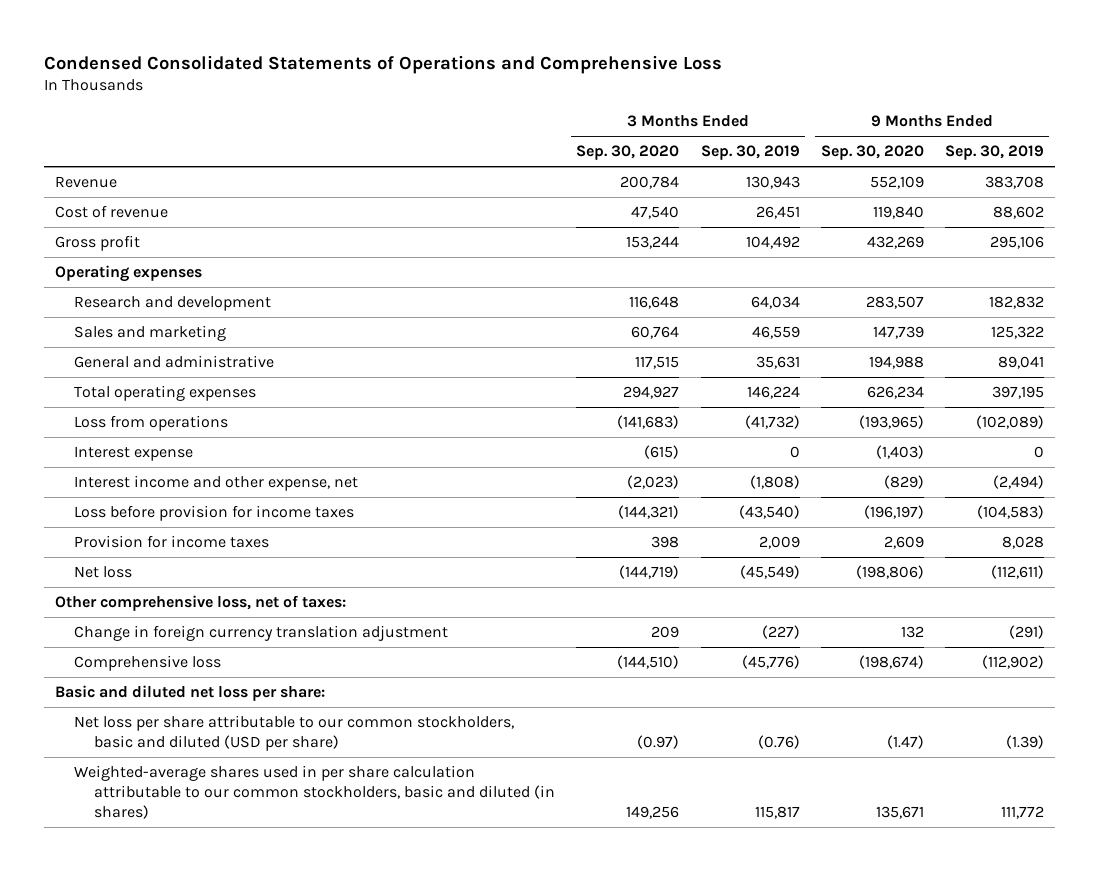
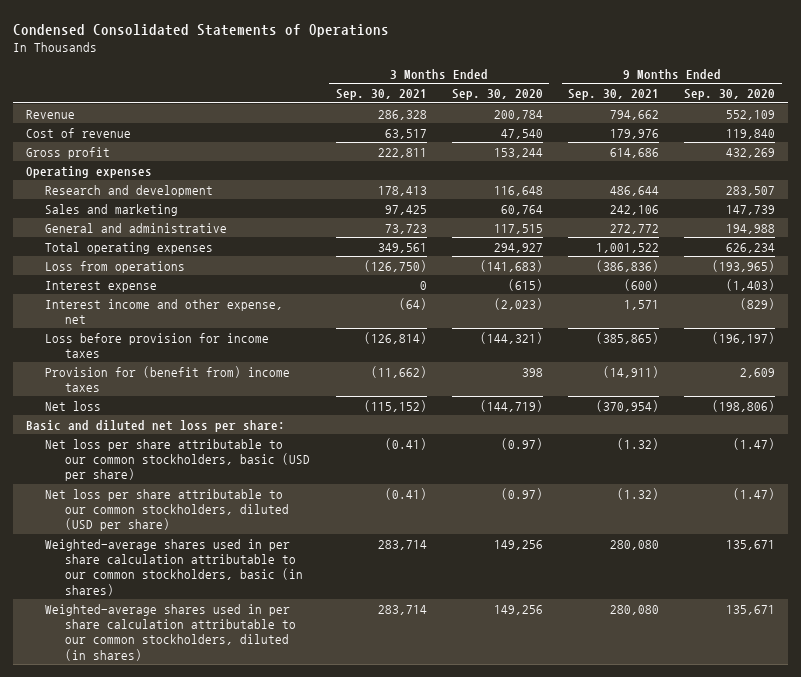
- Condensed Consolidated Statements of Operations and Comprehensive Loss
+ Condensed Consolidated Statements of Operations
- | 3 Months Ended Sep. 30, 2020 | 3 Months Ended Sep. 30, 2019 | 9 Months Ended Sep. 30, 2020 | 9 Months Ended Sep. 30, 2019
+ | 3 Months Ended Sep. 30, 2021 | 3 Months Ended Sep. 30, 2020 | 9 Months Ended Sep. 30, 2021 | 9 Months Ended Sep. 30, 2020
- Provision for income taxes | 398 | 2,009 | 2,609 | 8,028
+ Provision for (benefit from) income taxes | (11,662) | 398 | (14,911) | 2,609
- Other comprehensive loss, net of taxes:
- Change in foreign currency translation adjustment | 209 | (227) | 132 | (291)
- Comprehensive loss | (144,510) | (45,776) | (198,674) | (112,902)
- Net loss per share attributable to our common stockholders, basic and diluted (USD per share) | (0.97) | (0.76) | (1.47) | (1.39)
- Weighted-average shares used in per share calculation attributable to our common stockholders, basic and diluted (in shares) | 149,256 | 115,817 | 135,671 | 111,772
+ Net loss per share attributable to our common stockholders, basic (USD per share) | (0.41) | (0.97) | (1.32) | (1.47)
+ Net loss per share attributable to our common stockholders, diluted (USD per share) | (0.41) | (0.97) | (1.32) | (1.47)
+ Weighted-average shares used in per share calculation attributable to our common stockholders, basic (in shares) | 283,714 | 149,256 | 280,080 | 135,671
+ Weighted-average shares used in per share calculation attributable to our common stockholders, diluted (in shares) | 283,714 | 149,256 | 280,080 | 135,671

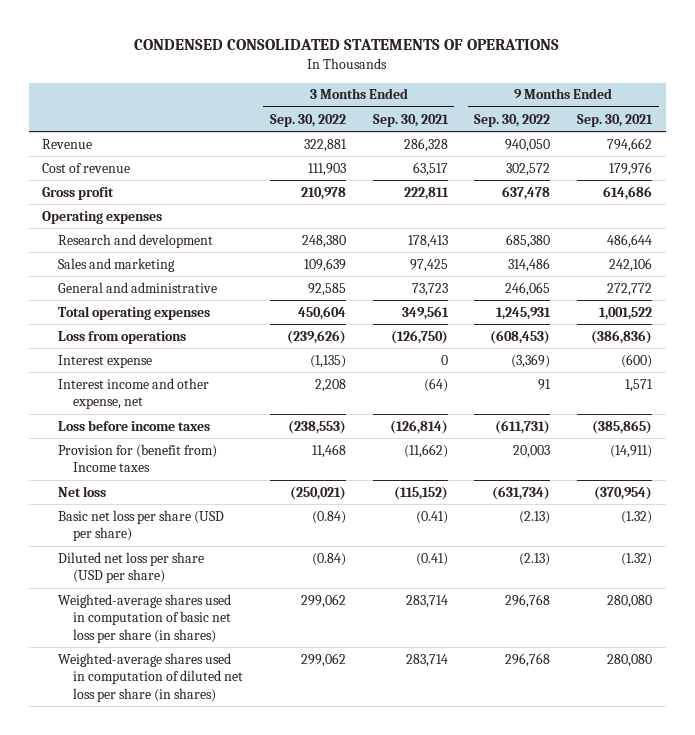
- Condensed Consolidated Statements of Operations
+ CONDENSED CONSOLIDATED STATEMENTS OF OPERATIONS
- | 3 Months Ended Sep. 30, 2021 | 3 Months Ended Sep. 30, 2020 | 9 Months Ended Sep. 30, 2021 | 9 Months Ended Sep. 30, 2020
+ | 3 Months Ended Sep. 30, 2022 | 3 Months Ended Sep. 30, 2021 | 9 Months Ended Sep. 30, 2022 | 9 Months Ended Sep. 30, 2021
- Loss before provision for income taxes | (126,814) | (144,321) | (385,865) | (196,197)
- Provision for (benefit from) income taxes | (11,662) | 398 | (14,911) | 2,609
+ Loss before income taxes | (238,553) | (126,814) | (611,731) | (385,865)
+ Provision for (benefit from) Income taxes | 11,468 | (11,662) | 20,003 | (14,911)
- Basic and diluted net loss per share:
- Net loss per share attributable to our common stockholders, basic (USD per share) | (0.41) | (0.97) | (1.32) | (1.47)
- Net loss per share attributable to our common stockholders, diluted (USD per share) | (0.41) | (0.97) | (1.32) | (1.47)
- Weighted-average shares used in per share calculation attributable to our common stockholders, basic (in shares) | 283,714 | 149,256 | 280,080 | 135,671
- Weighted-average shares used in per share calculation attributable to our common stockholders, diluted (in shares) | 283,714 | 149,256 | 280,080 | 135,671
+ Basic net loss per share (USD per share) | (0.84) | (0.41) | (2.13) | (1.32)
+ Diluted net loss per share (USD per share) | (0.84) | (0.41) | (2.13) | (1.32)
+ Weighted-average shares used in computation of basic net loss per share (in shares) | 299,062 | 283,714 | 296,768 | 280,080
+ Weighted-average shares used in computation of diluted net loss per share (in shares) | 299,062 | 283,714 | 296,768 | 280,080

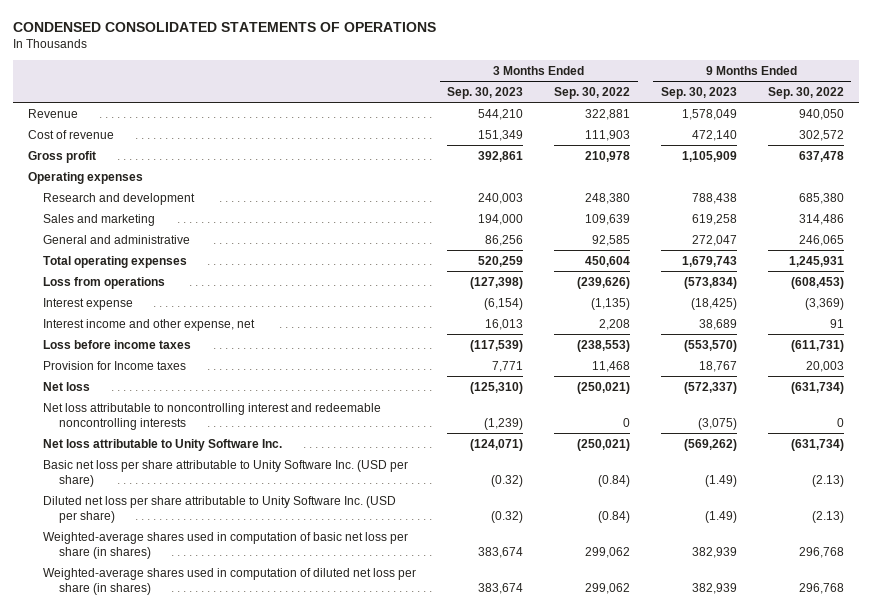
- | 3 Months Ended Sep. 30, 2022 | 3 Months Ended Sep. 30, 2021 | 9 Months Ended Sep. 30, 2022 | 9 Months Ended Sep. 30, 2021
+ | 3 Months Ended Sep. 30, 2023 | 3 Months Ended Sep. 30, 2022 | 9 Months Ended Sep. 30, 2023 | 9 Months Ended Sep. 30, 2022
- Provision for (benefit from) Income taxes | 11,468 | (11,662) | 20,003 | (14,911)
+ Provision for Income taxes | 7,771 | 11,468 | 18,767 | 20,003
- Basic net loss per share (USD per share) | (0.84) | (0.41) | (2.13) | (1.32)
- Diluted net loss per share (USD per share) | (0.84) | (0.41) | (2.13) | (1.32)
+ Net loss attributable to noncontrolling interest and redeemable noncontrolling interests | (1,239) | 0 | (3,075) | 0
+ Net loss attributable to Unity Software Inc. | (124,071) | (250,021) | (569,262) | (631,734)
+ Basic net loss per share attributable to Unity Software Inc. (USD per share) | (0.32) | (0.84) | (1.49) | (2.13)
+ Diluted net loss per share attributable to Unity Software Inc. (USD per share) | (0.32) | (0.84) | (1.49) | (2.13)

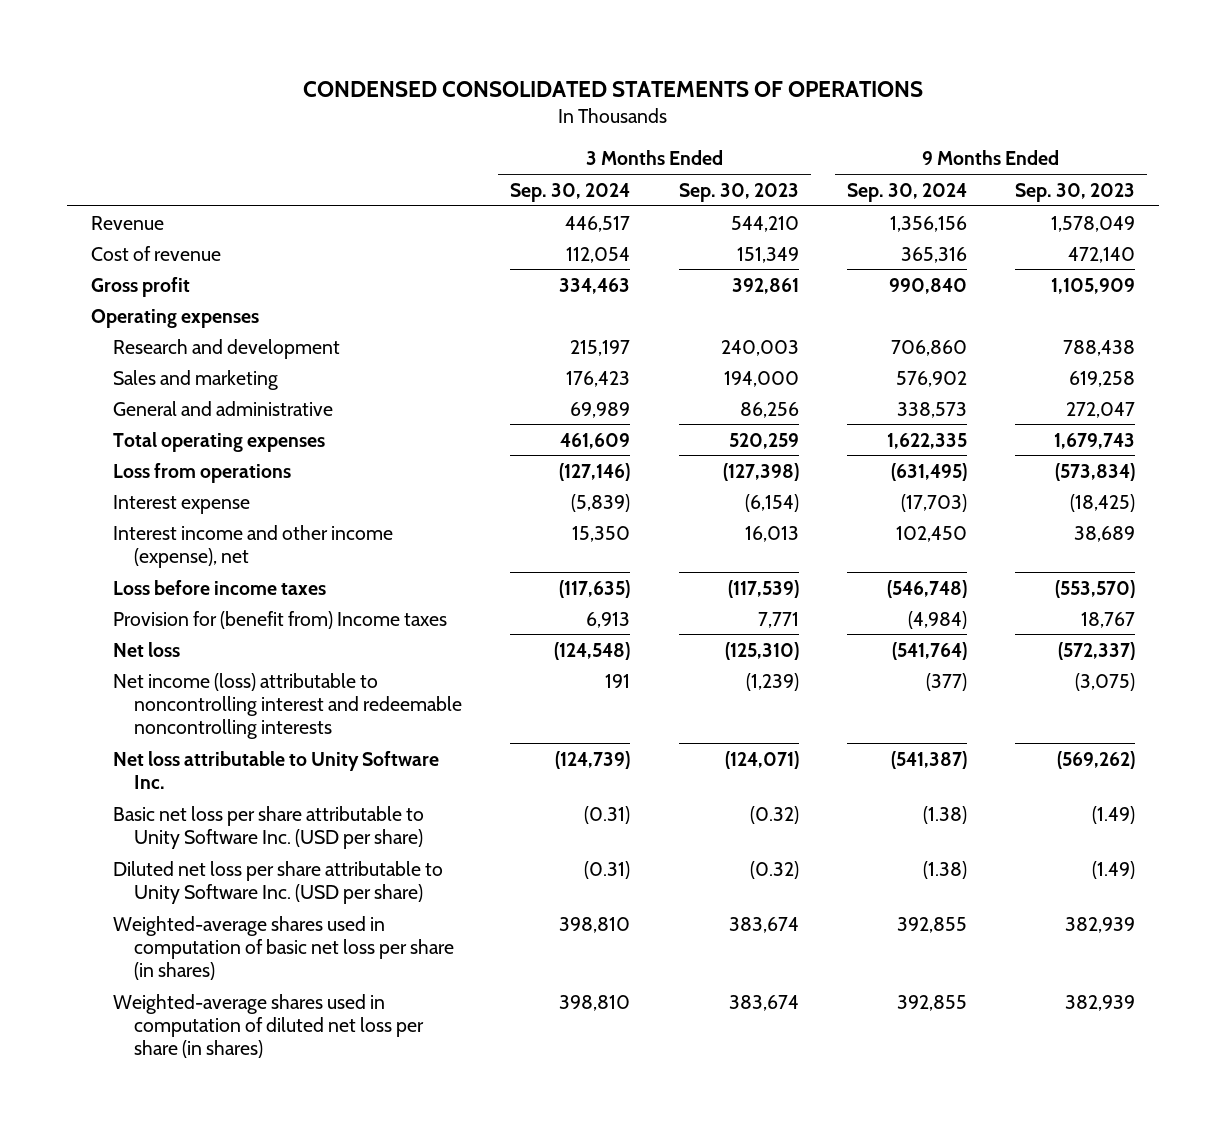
- | 3 Months Ended Sep. 30, 2023 | 3 Months Ended Sep. 30, 2022 | 9 Months Ended Sep. 30, 2023 | 9 Months Ended Sep. 30, 2022
+ | 3 Months Ended Sep. 30, 2024 | 3 Months Ended Sep. 30, 2023 | 9 Months Ended Sep. 30, 2024 | 9 Months Ended Sep. 30, 2023
- Interest income and other expense, net | 16,013 | 2,208 | 38,689 | 91
+ Interest income and other income (expense), net | 15,350 | 16,013 | 102,450 | 38,689
- Provision for Income taxes | 7,771 | 11,468 | 18,767 | 20,003
+ Provision for (benefit from) Income taxes | 6,913 | 7,771 | (4,984) | 18,767
- Net loss attributable to noncontrolling interest and redeemable noncontrolling interests | (1,239) | 0 | (3,075) | 0
+ Net income (loss) attributable to noncontrolling interest and redeemable noncontrolling interests | 191 | (1,239) | (377) | (3,075)

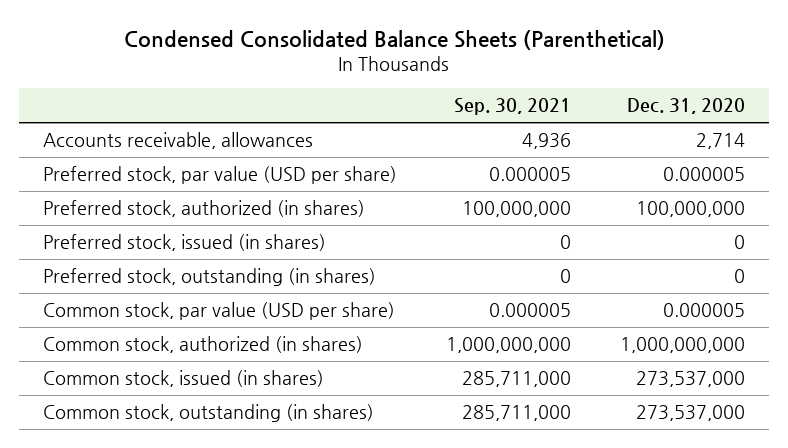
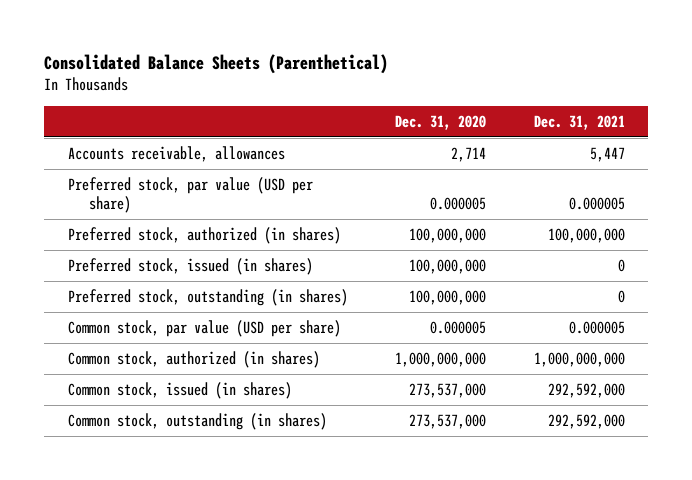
- Condensed Consolidated Balance Sheets (Parenthetical)
+ Consolidated Balance Sheets (Parenthetical)
- | Sep. 30, 2021 | Dec. 31, 2020
+ | Dec. 31, 2020 | Dec. 31, 2021
- Preferred stock, issued (in shares) | 0 | 0
- Preferred stock, outstanding (in shares) | 0 | 0
+ Preferred stock, issued (in shares) | 100,000,000 | 0
+ Preferred stock, outstanding (in shares) | 100,000,000 | 0

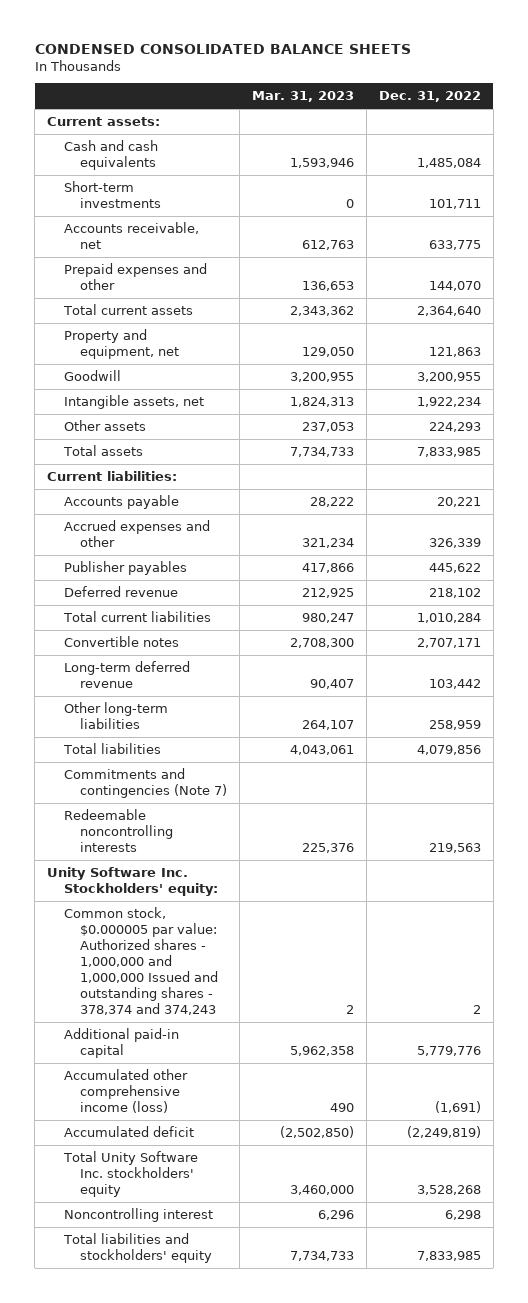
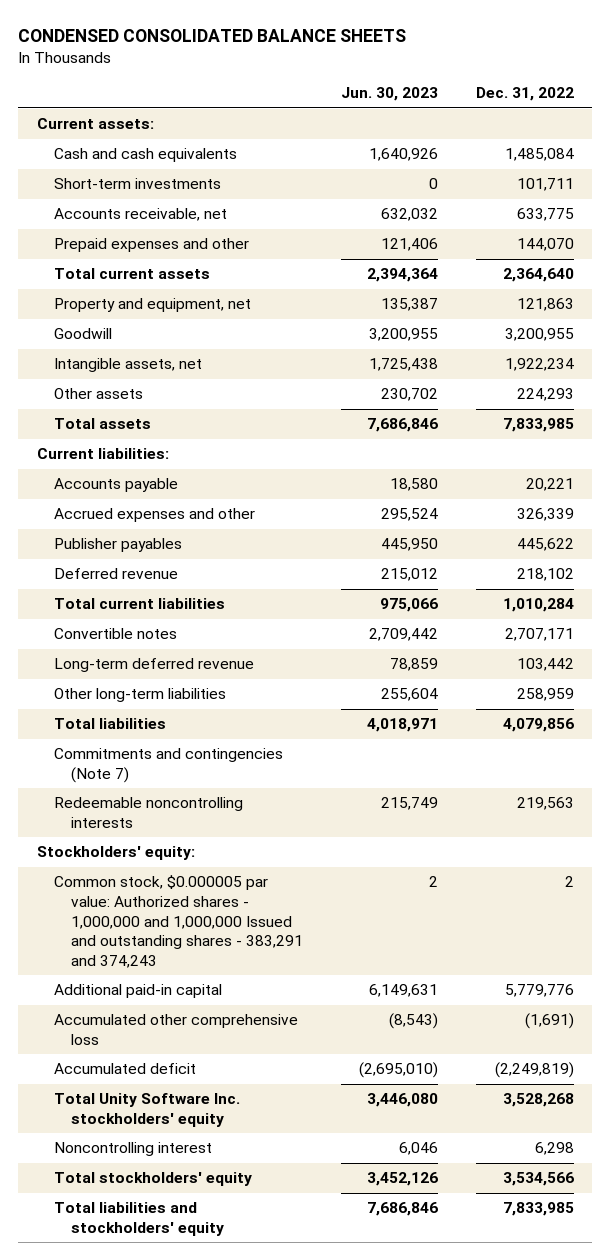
- | Mar. 31, 2023 | Dec. 31, 2022
+ | Jun. 30, 2023 | Dec. 31, 2022
- Unity Software Inc. Stockholders' equity:
- Common stock, $0.000005 par value: Authorized shares - 1,000,000 and 1,000,000 Issued and outstanding shares - 378,374 and 374,243 | 2 | 2
+ Stockholders' equity:
+ Common stock, $0.000005 par value: Authorized shares - 1,000,000 and 1,000,000 Issued and outstanding shares - 383,291 and 374,243 | 2 | 2
- Accumulated other comprehensive income (loss) | 490 | (1,691)
+ Accumulated other comprehensive loss | (8,543) | (1,691)
+ Total stockholders' equity | 3,452,126 | 3,534,566

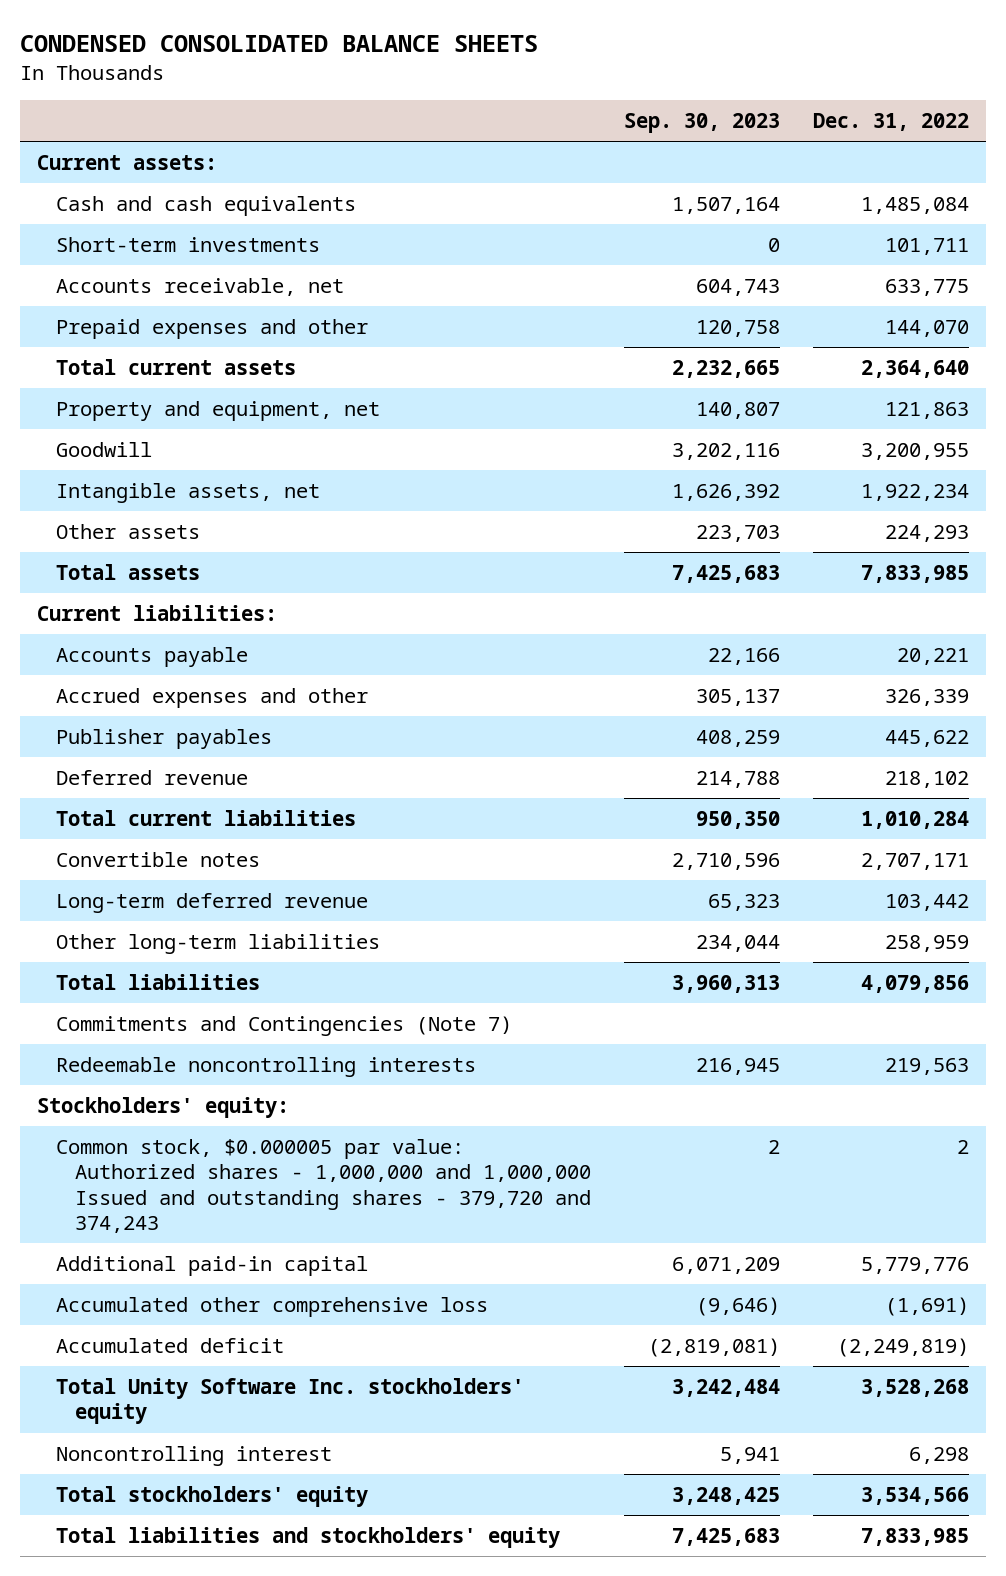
- | Jun. 30, 2023 | Dec. 31, 2022
+ | Sep. 30, 2023 | Dec. 31, 2022
- Commitments and contingencies (Note 7)
+ Commitments and Contingencies (Note 7)
- Common stock, $0.000005 par value: Authorized shares - 1,000,000 and 1,000,000 Issued and outstanding shares - 383,291 and 374,243 | 2 | 2
+ Common stock, $0.000005 par value: Authorized shares - 1,000,000 and 1,000,000 Issued and outstanding shares - 379,720 and 374,243 | 2 | 2

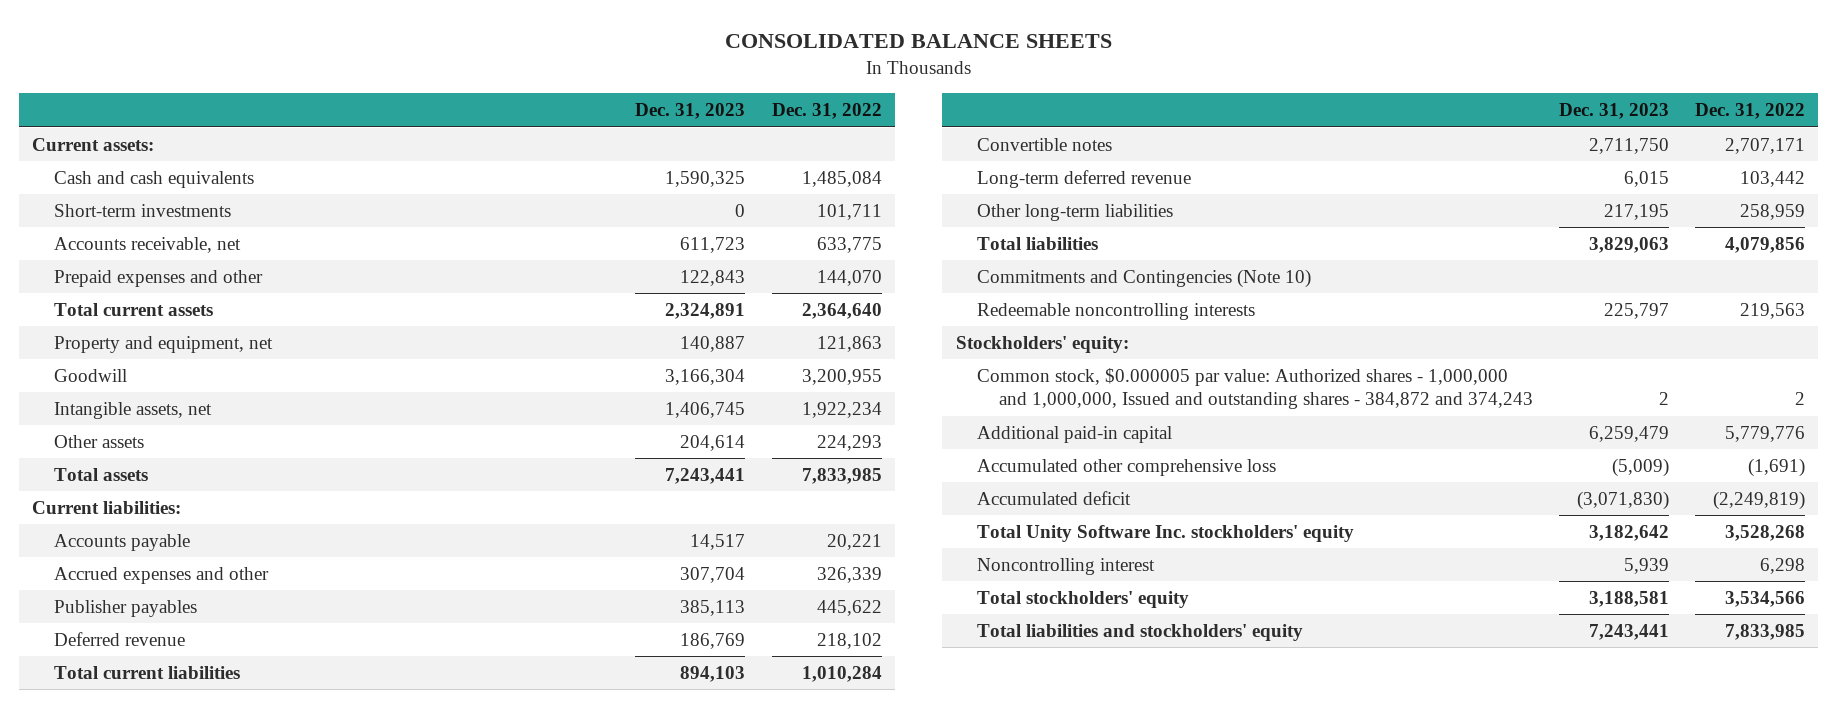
- CONDENSED CONSOLIDATED BALANCE SHEETS
+ CONSOLIDATED BALANCE SHEETS
- | Sep. 30, 2023 | Dec. 31, 2022
+ | Dec. 31, 2023 | Dec. 31, 2022
- Commitments and Contingencies (Note 7)
+ Commitments and Contingencies (Note 10)
- Common stock, $0.000005 par value: Authorized shares - 1,000,000 and 1,000,000 Issued and outstanding shares - 379,720 and 374,243 | 2 | 2
+ Common stock, $0.000005 par value: Authorized shares - 1,000,000 and 1,000,000, Issued and outstanding shares - 384,872 and 374,243 | 2 | 2

